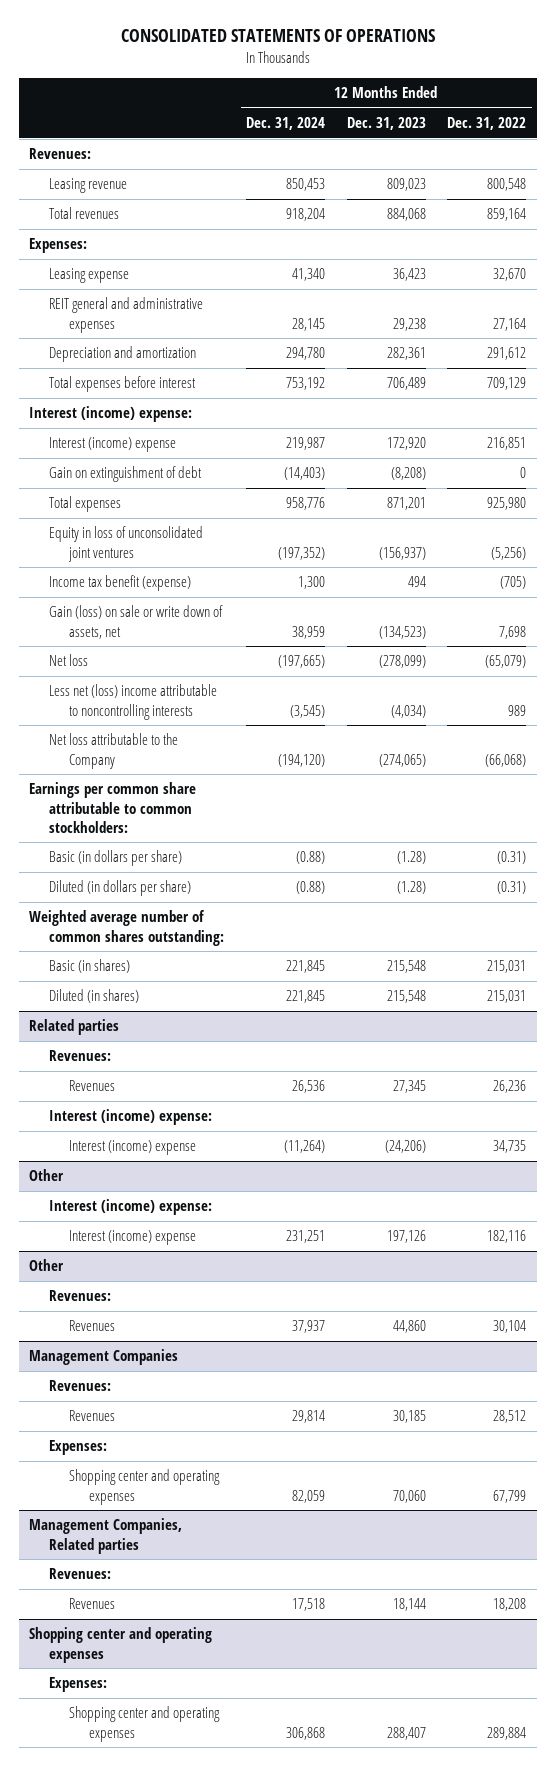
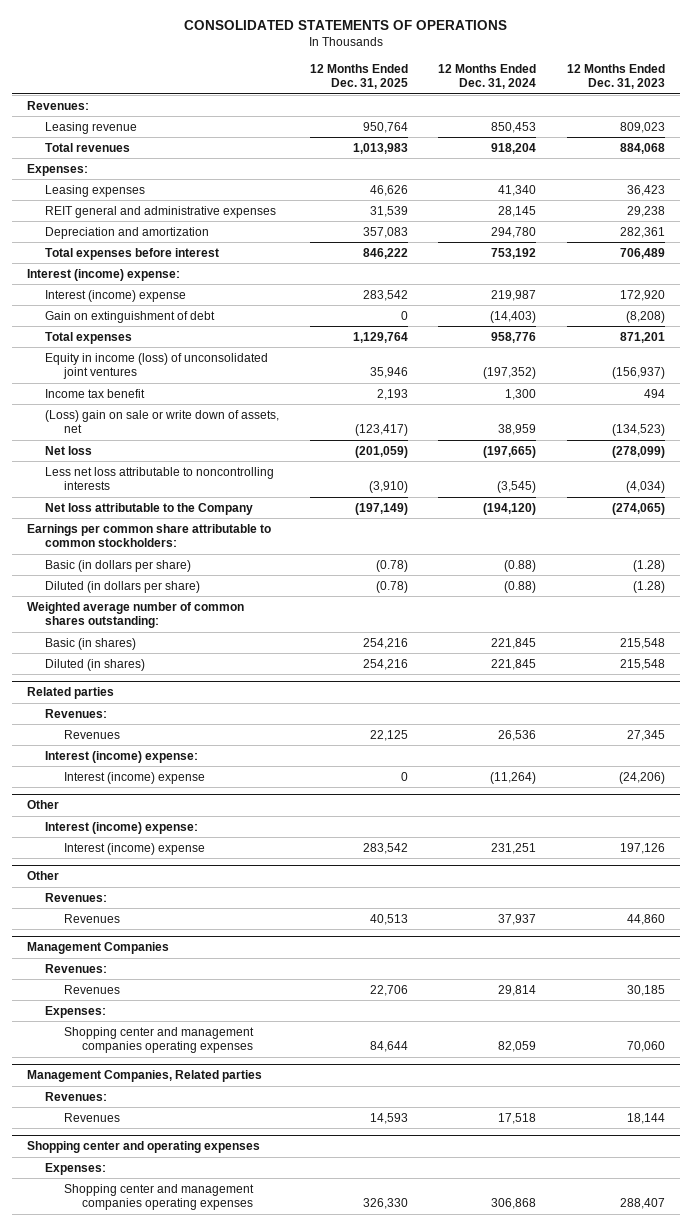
- | 12 Months Ended Dec. 31, 2024 | 12 Months Ended Dec. 31, 2023 | 12 Months Ended Dec. 31, 2022
+ | 12 Months Ended Dec. 31, 2025 | 12 Months Ended Dec. 31, 2024 | 12 Months Ended Dec. 31, 2023
- Leasing expense | 41,340 | 36,423 | 32,670
+ Leasing expenses | 46,626 | 41,340 | 36,423
- Equity in loss of unconsolidated joint ventures | (197,352) | (156,937) | (5,256)
- Income tax benefit (expense) | 1,300 | 494 | (705)
- Gain (loss) on sale or write down of assets, net | 38,959 | (134,523) | 7,698
+ Equity in income (loss) of unconsolidated joint ventures | 35,946 | (197,352) | (156,937)
+ Income tax benefit | 2,193 | 1,300 | 494
+ (Loss) gain on sale or write down of assets, net | (123,417) | 38,959 | (134,523)
- Less net (loss) income attributable to noncontrolling interests | (3,545) | (4,034) | 989
+ Less net loss attributable to noncontrolling interests | (3,910) | (3,545) | (4,034)
@ Management Companies
- Shopping center and operating expenses | 82,059 | 70,060 | 67,799
+ Shopping center and management companies operating expenses | 84,644 | 82,059 | 70,060
@ Shopping center and operating expenses
- Shopping center and operating expenses | 306,868 | 288,407 | 289,884
+ Shopping center and management companies operating expenses | 326,330 | 306,868 | 288,407

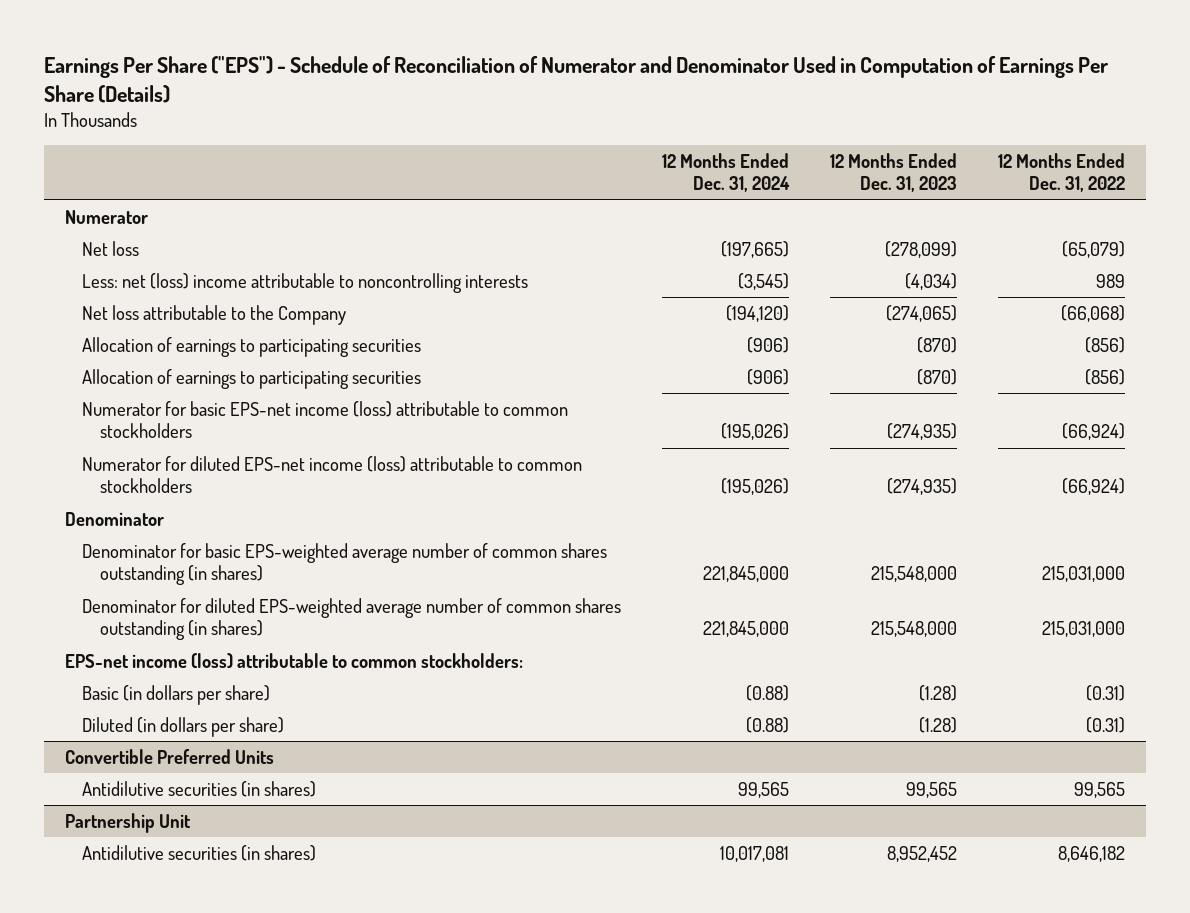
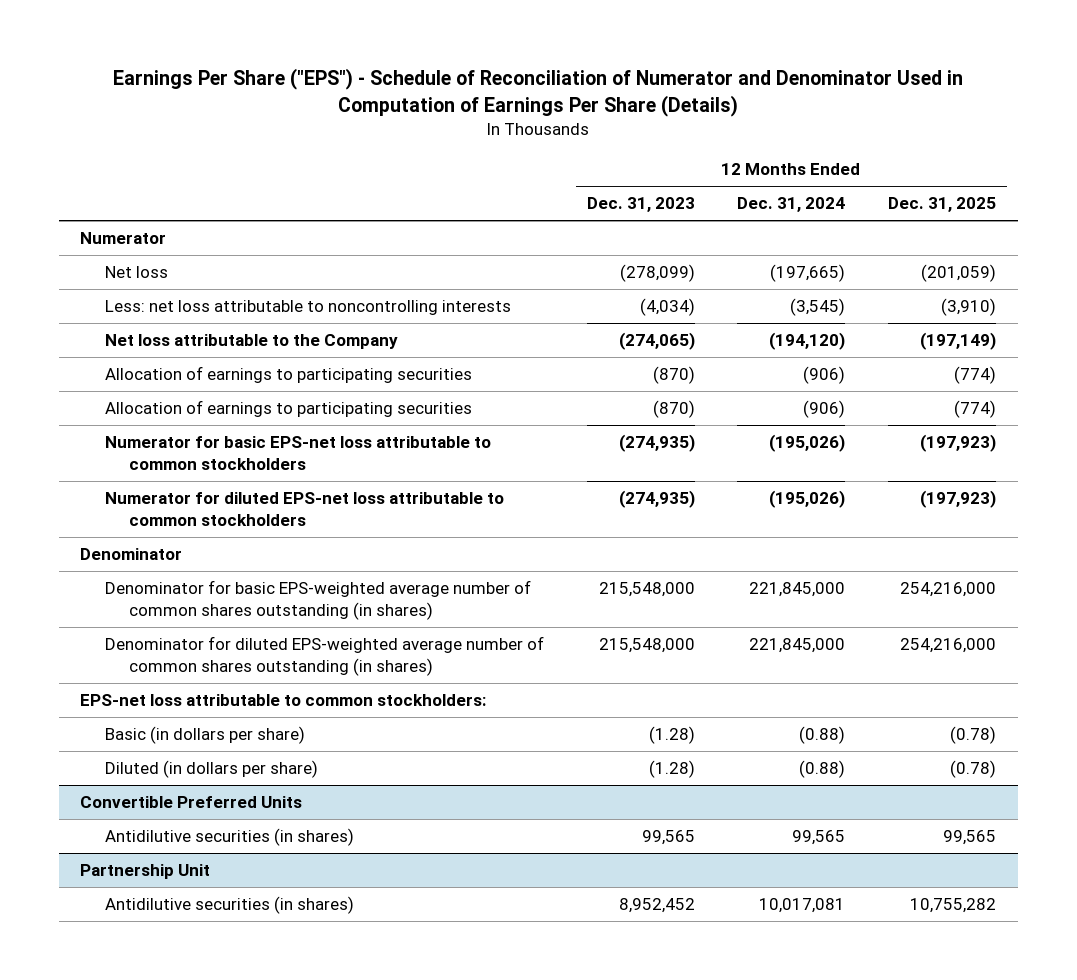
- | 12 Months Ended Dec. 31, 2024 | 12 Months Ended Dec. 31, 2023 | 12 Months Ended Dec. 31, 2022
+ | 12 Months Ended Dec. 31, 2023 | 12 Months Ended Dec. 31, 2024 | 12 Months Ended Dec. 31, 2025
- Less: net (loss) income attributable to noncontrolling interests | (3,545) | (4,034) | 989
+ Less: net loss attributable to noncontrolling interests | (4,034) | (3,545) | (3,910)
- Numerator for basic EPS-net income (loss) attributable to common stockholders | (195,026) | (274,935) | (66,924)
- Numerator for diluted EPS-net income (loss) attributable to common stockholders | (195,026) | (274,935) | (66,924)
+ Numerator for basic EPS-net loss attributable to common stockholders | (274,935) | (195,026) | (197,923)
+ Numerator for diluted EPS-net loss attributable to common stockholders | (274,935) | (195,026) | (197,923)
- EPS-net income (loss) attributable to common stockholders:
+ EPS-net loss attributable to common stockholders:

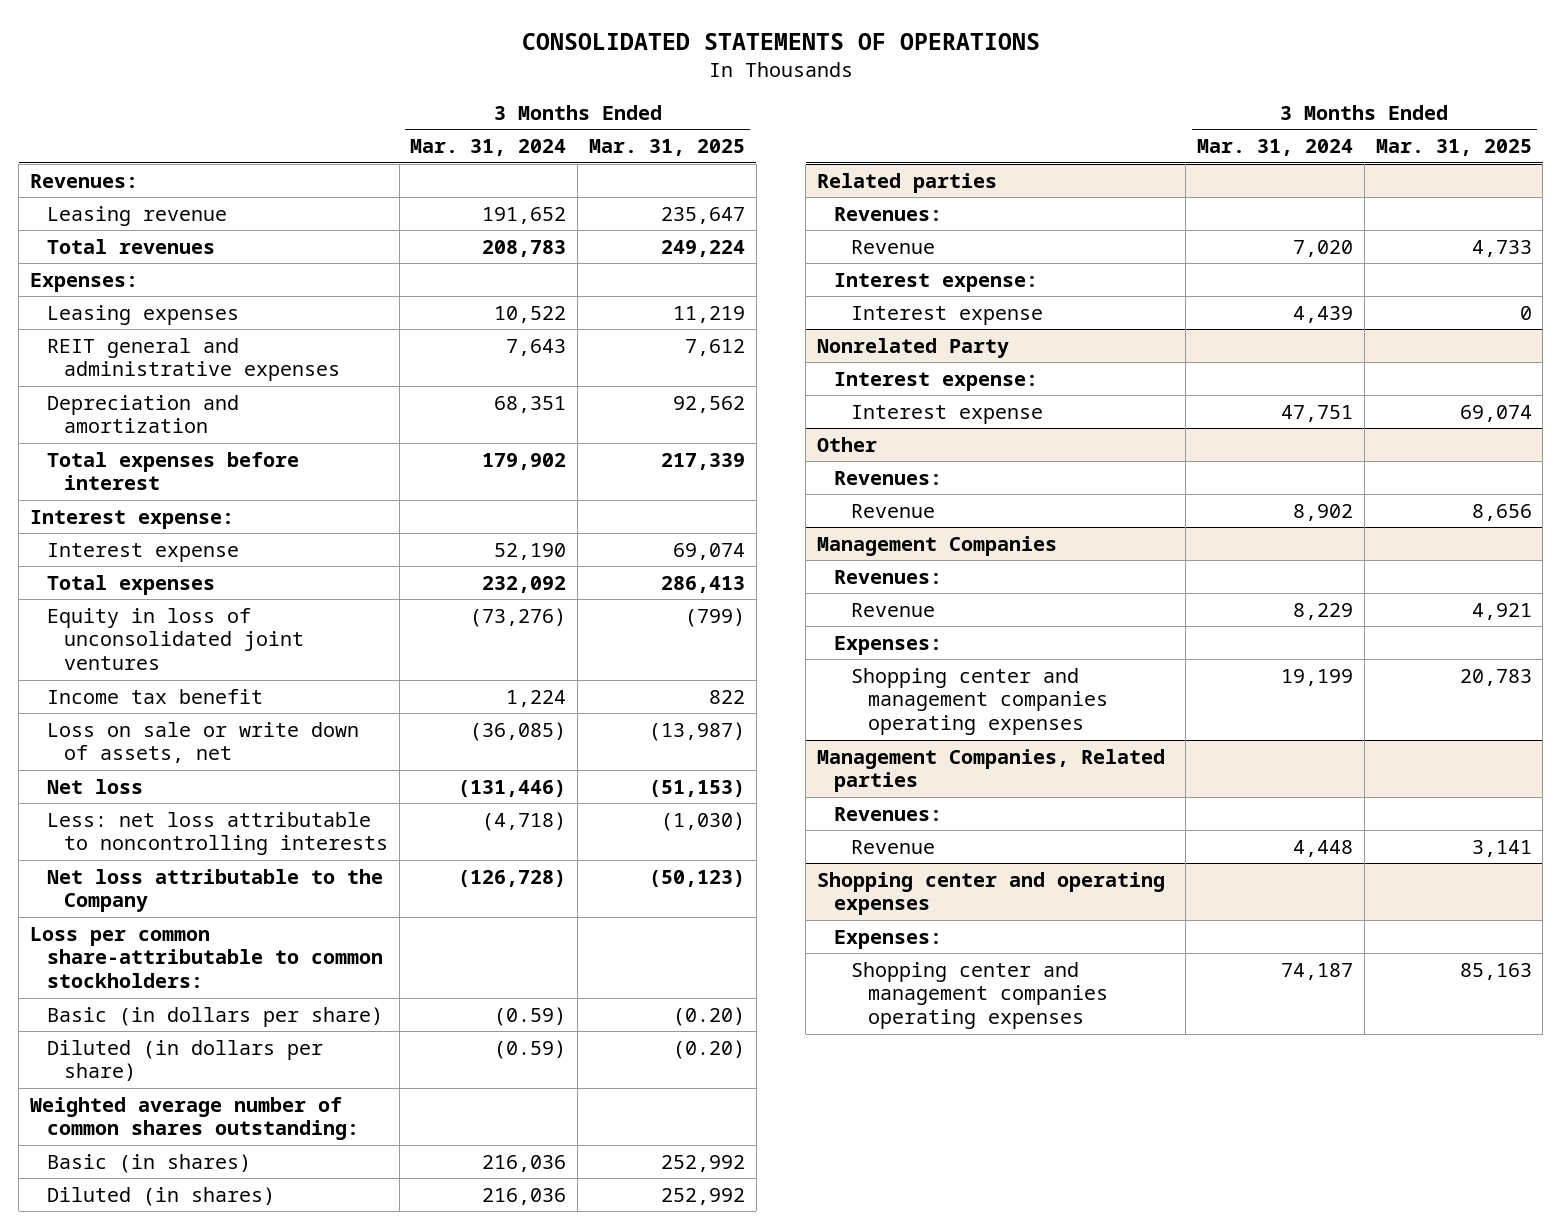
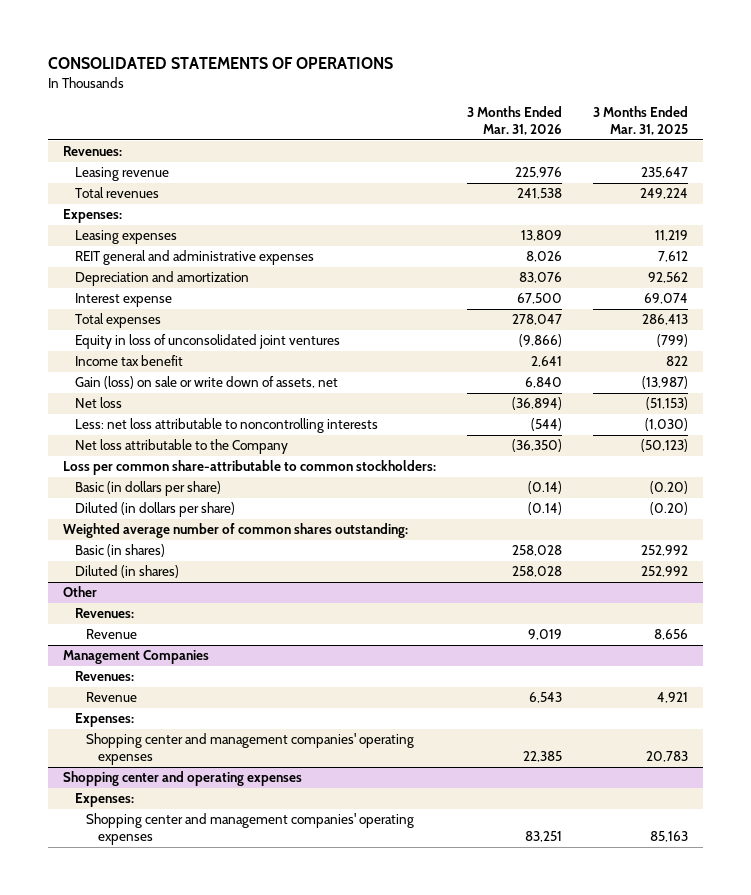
- | 3 Months Ended Mar. 31, 2024 | 3 Months Ended Mar. 31, 2025
+ | 3 Months Ended Mar. 31, 2026 | 3 Months Ended Mar. 31, 2025
- Total expenses before interest | 179,902 | 217,339
- Interest expense:
- Loss on sale or write down of assets, net | (36,085) | (13,987)
+ Gain (loss) on sale or write down of assets, net | 6,840 | (13,987)
- Related parties
- Revenues:
- Revenue | 7,020 | 4,733
- Interest expense:
- Interest expense | 4,439 | 0
- Nonrelated Party
- Interest expense:
- Interest expense | 47,751 | 69,074
@ Management Companies
- Shopping center and management companies operating expenses | 19,199 | 20,783
- Management Companies, Related parties
- Revenues:
- Revenue | 4,448 | 3,141
@ Management Companies
+ Shopping center and management companies' operating expenses | 22,385 | 20,783
@ Shopping center and operating expenses
- Shopping center and management companies operating expenses | 74,187 | 85,163
+ Shopping center and management companies' operating expenses | 83,251 | 85,163

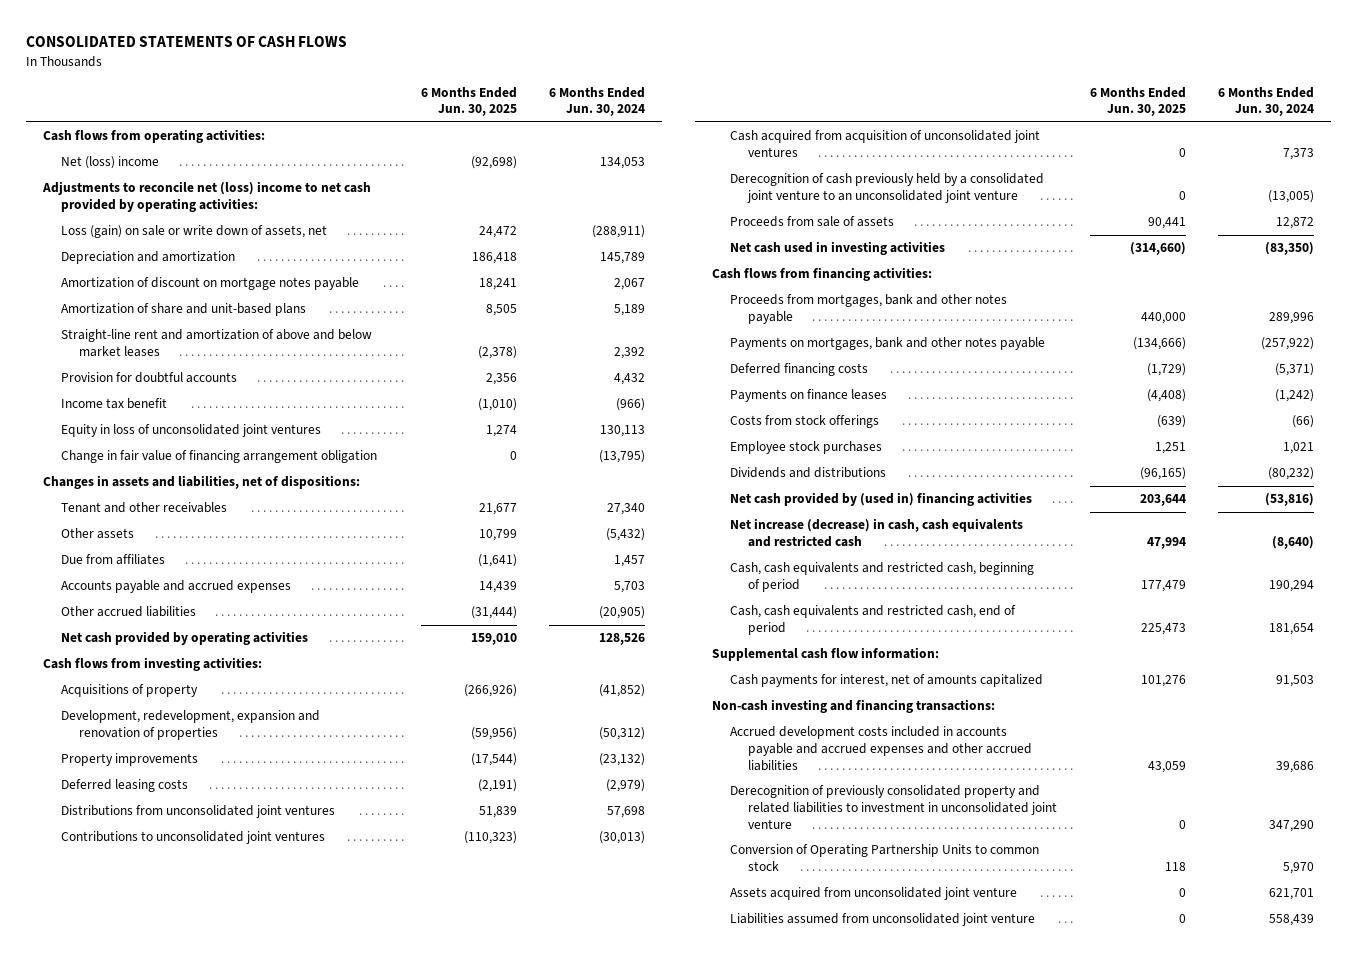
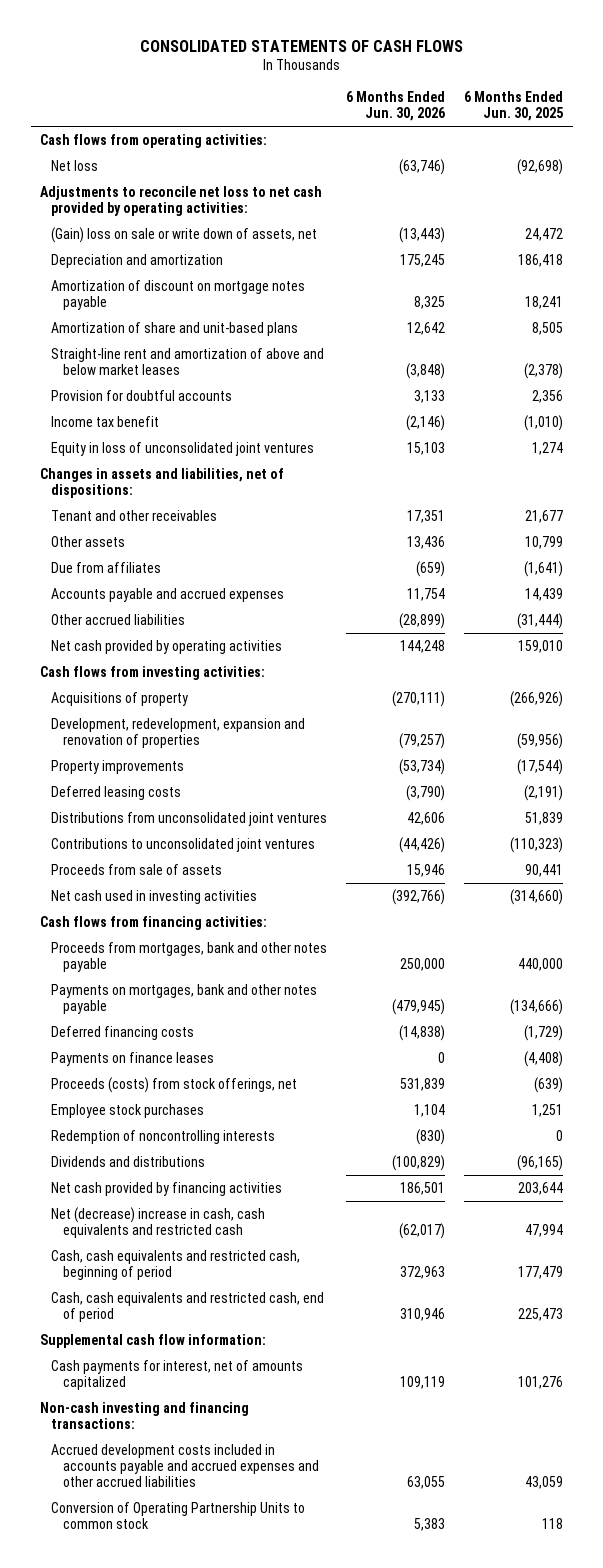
- | 6 Months Ended Jun. 30, 2025 | 6 Months Ended Jun. 30, 2024
+ | 6 Months Ended Jun. 30, 2026 | 6 Months Ended Jun. 30, 2025
- Net (loss) income | (92,698) | 134,053
- Adjustments to reconcile net (loss) income to net cash provided by operating activities:
- Loss (gain) on sale or write down of assets, net | 24,472 | (288,911)
+ Net loss | (63,746) | (92,698)
+ Adjustments to reconcile net loss to net cash provided by operating activities:
+ (Gain) loss on sale or write down of assets, net | (13,443) | 24,472
- Change in fair value of financing arrangement obligation | 0 | (13,795)
- Cash acquired from acquisition of unconsolidated joint ventures | 0 | 7,373
- Derecognition of cash previously held by a consolidated joint venture to an unconsolidated joint venture | 0 | (13,005)
- Costs from stock offerings | (639) | (66)
+ Proceeds (costs) from stock offerings, net | 531,839 | (639)
+ Redemption of noncontrolling interests | (830) | 0
- Net cash provided by (used in) financing activities | 203,644 | (53,816)
- Net increase (decrease) in cash, cash equivalents and restricted cash | 47,994 | (8,640)
+ Net cash provided by financing activities | 186,501 | 203,644
+ Net (decrease) increase in cash, cash equivalents and restricted cash | (62,017) | 47,994
- Derecognition of previously consolidated property and related liabilities to investment in unconsolidated joint venture | 0 | 347,290
- Assets acquired from unconsolidated joint venture | 0 | 621,701
- Liabilities assumed from unconsolidated joint venture | 0 | 558,439

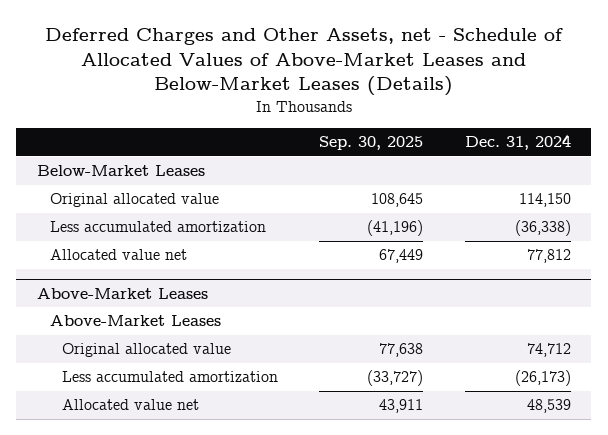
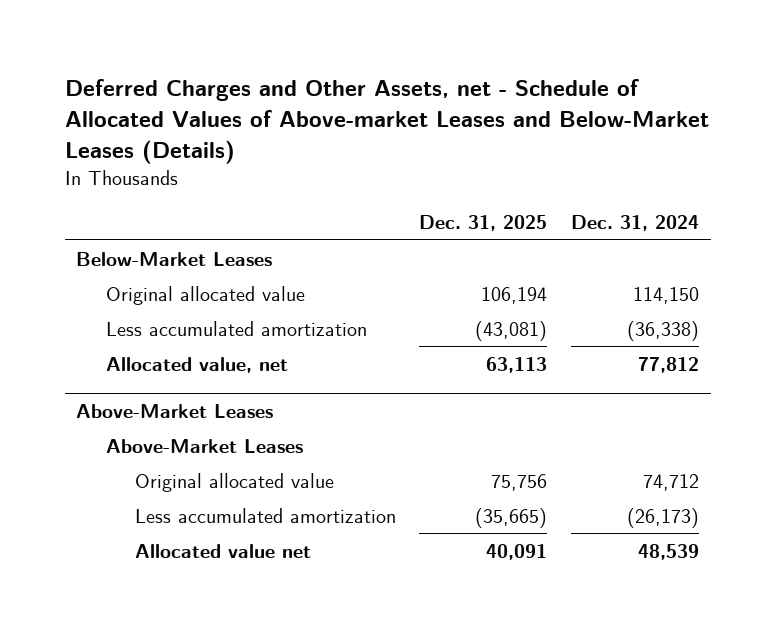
- Deferred Charges and Other Assets, net - Schedule of Allocated Values of Above-Market Leases and Below-Market Leases (Details)
+ Deferred Charges and Other Assets, net - Schedule of Allocated Values of Above-market Leases and Below-Market Leases (Details)
- | Sep. 30, 2025 | Dec. 31, 2024
+ | Dec. 31, 2025 | Dec. 31, 2024
- Allocated value net | 67,449 | 77,812
+ Allocated value, net | 63,113 | 77,812

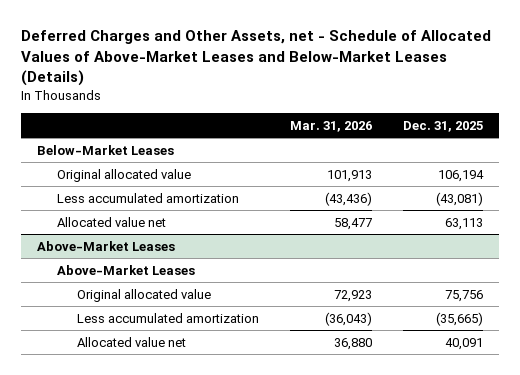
- Deferred Charges and Other Assets, net - Schedule of Allocated Values of Above-market Leases and Below-Market Leases (Details)
+ Deferred Charges and Other Assets, net - Schedule of Allocated Values of Above-Market Leases and Below-Market Leases (Details)
- | Dec. 31, 2025 | Dec. 31, 2024
+ | Mar. 31, 2026 | Dec. 31, 2025
- Allocated value, net | 63,113 | 77,812
+ Allocated value net | 58,477 | 63,113

